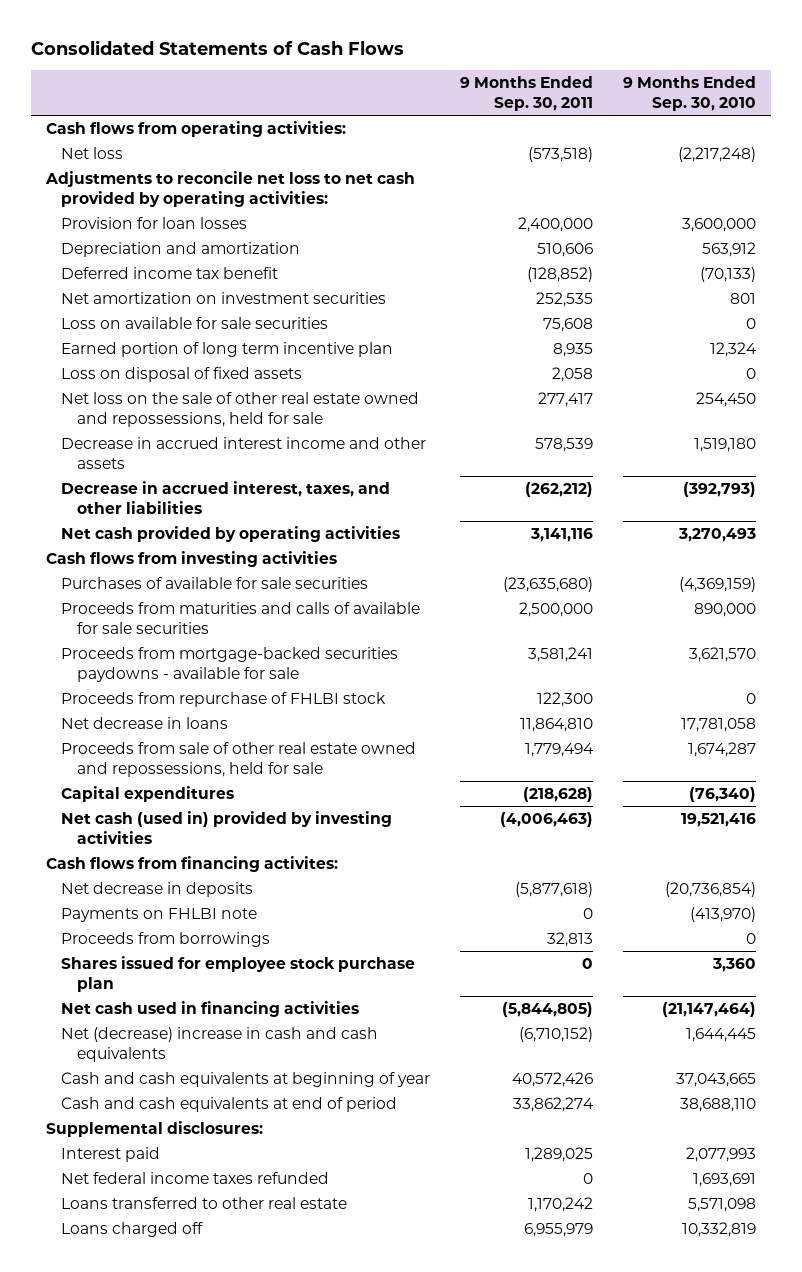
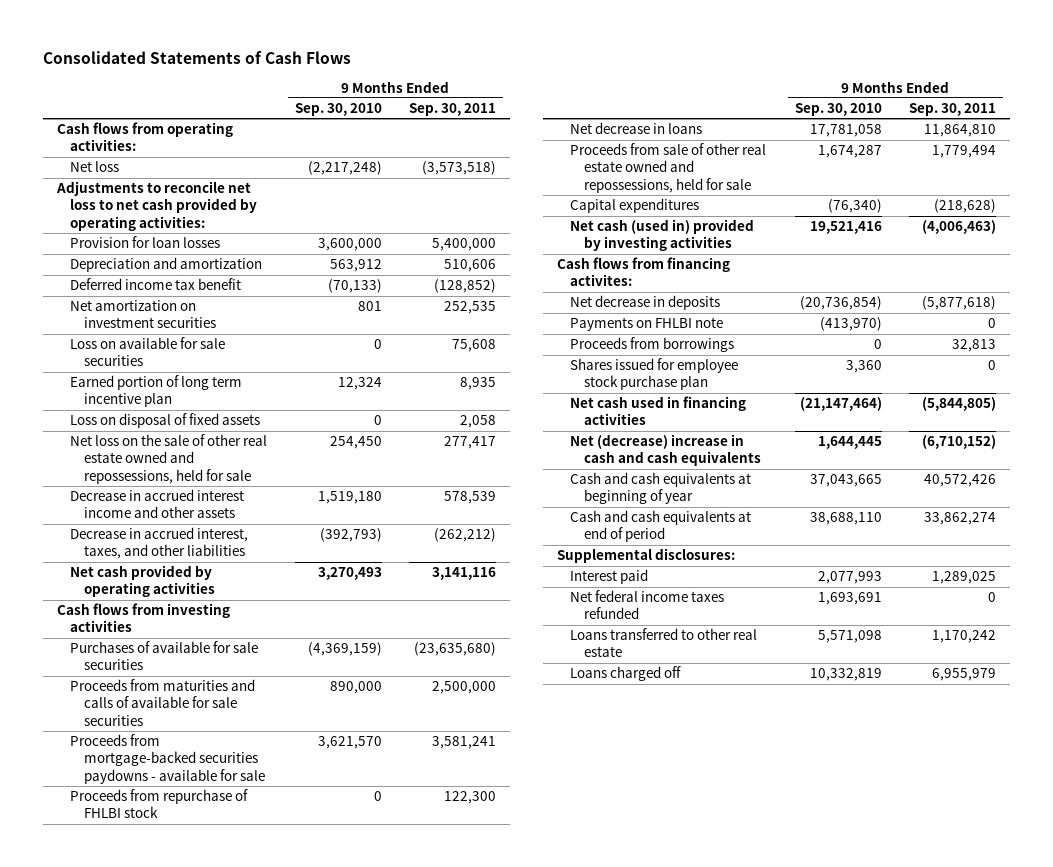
- | 9 Months Ended Sep. 30, 2011 | 9 Months Ended Sep. 30, 2010
+ | 9 Months Ended Sep. 30, 2010 | 9 Months Ended Sep. 30, 2011
- Net loss | (573,518) | (2,217,248)
+ Net loss | (2,217,248) | (3,573,518)
- Provision for loan losses | 2,400,000 | 3,600,000
+ Provision for loan losses | 3,600,000 | 5,400,000

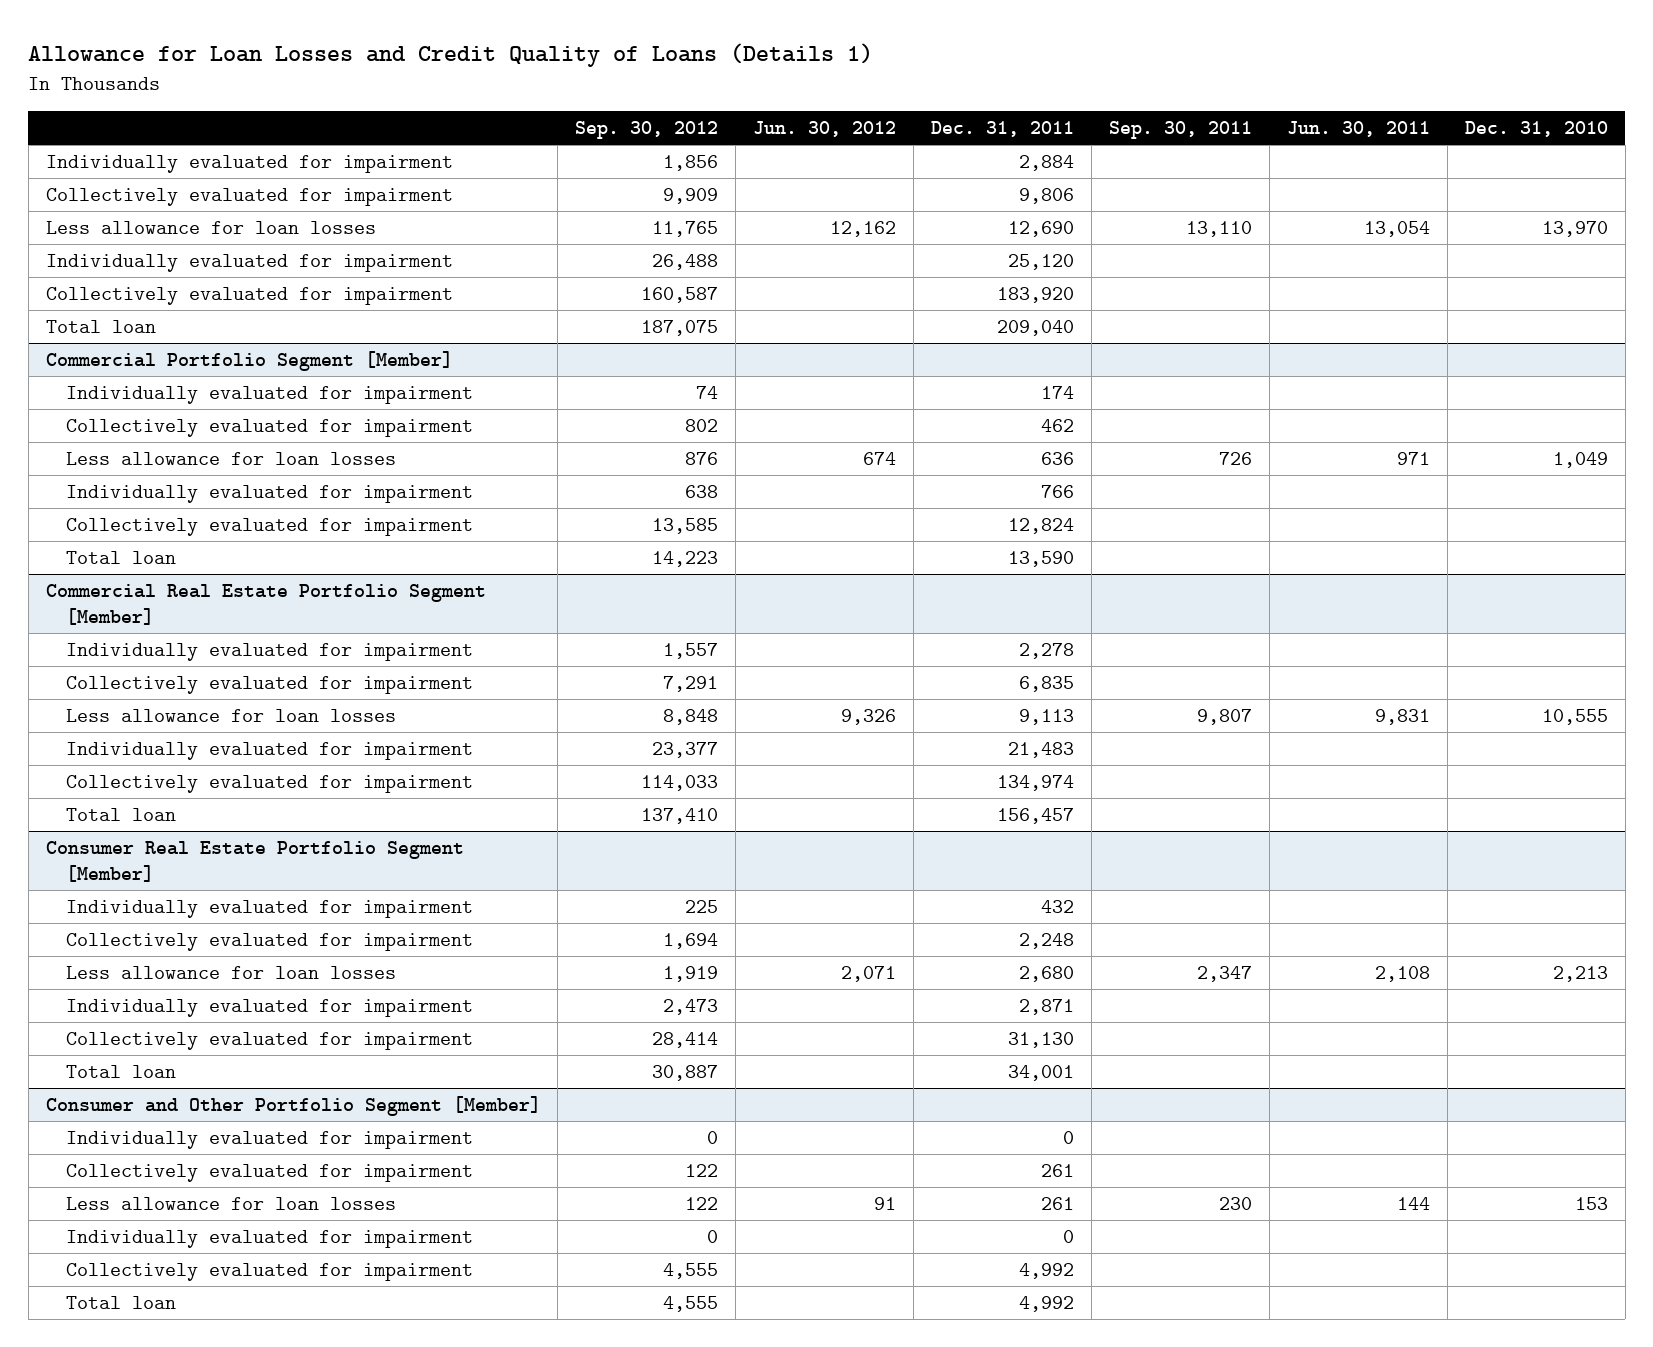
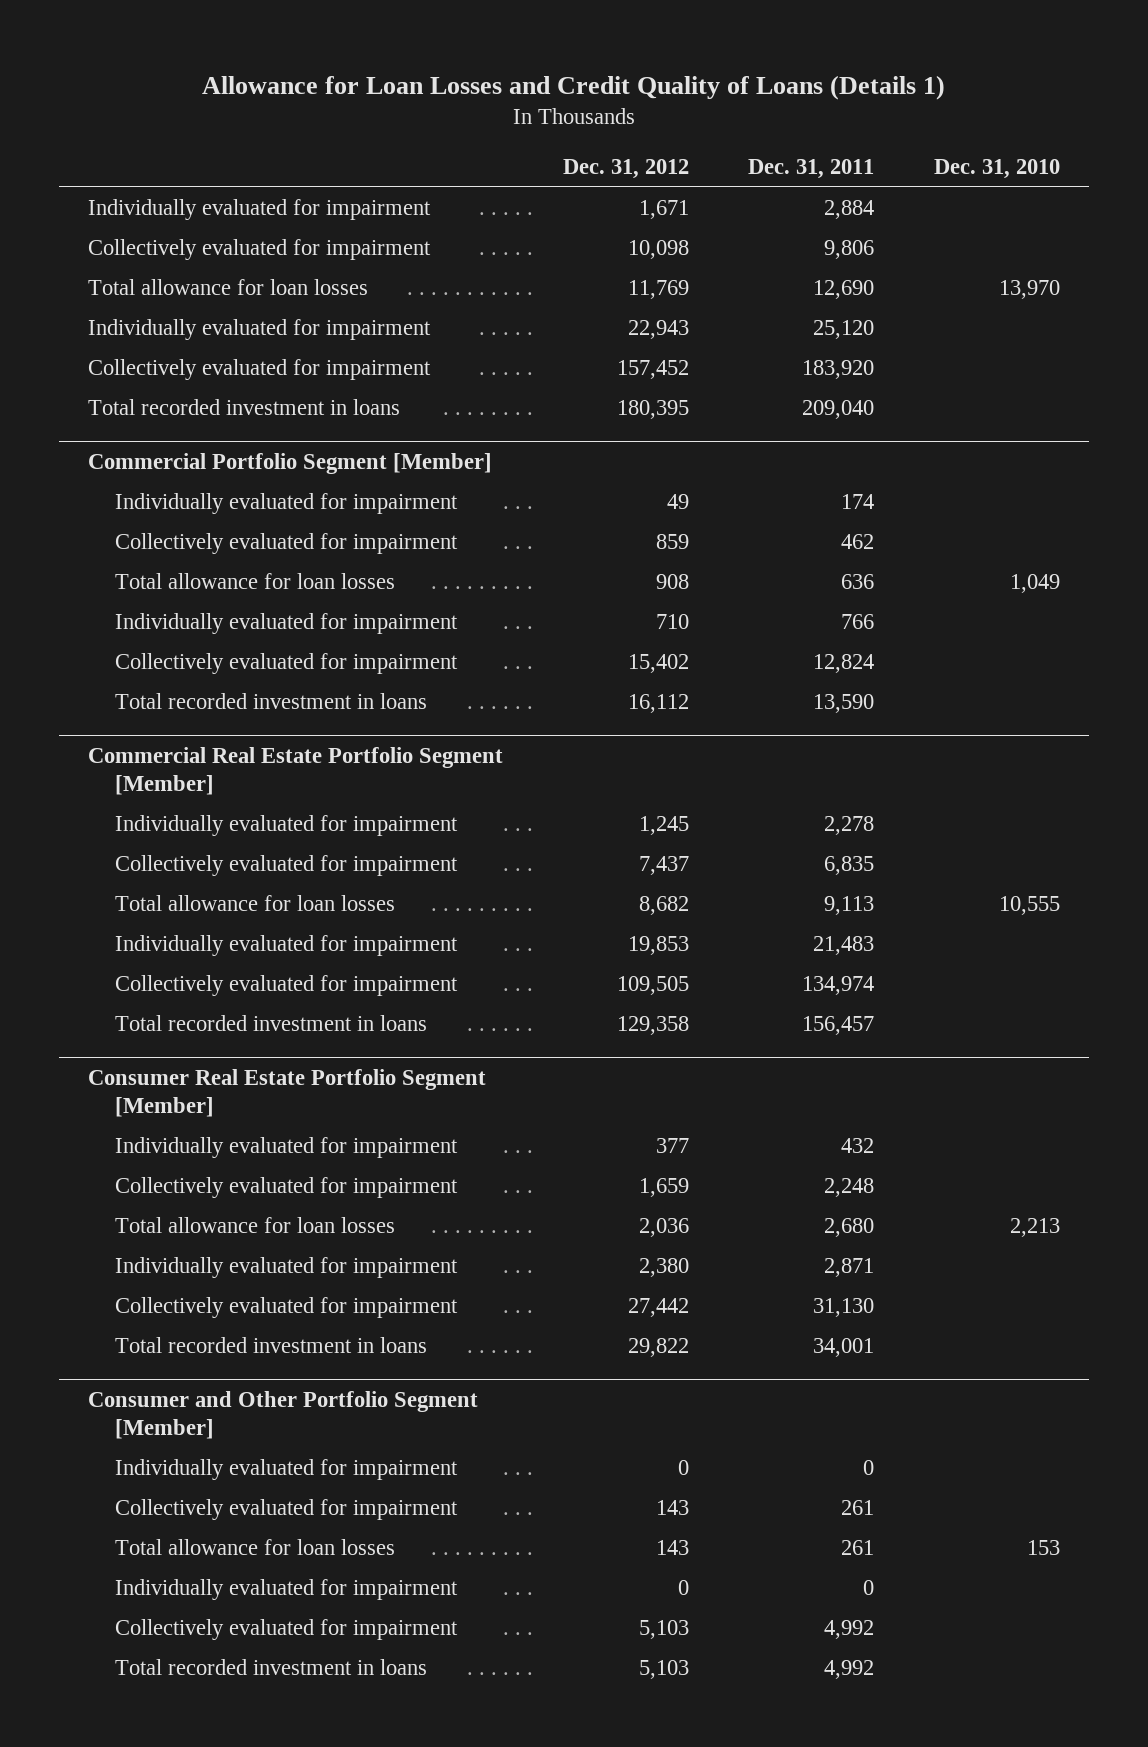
- | Sep. 30, 2012 | Jun. 30, 2012 | Dec. 31, 2011 | Sep. 30, 2011 | Jun. 30, 2011 | Dec. 31, 2010
+ | Dec. 31, 2012 | Dec. 31, 2011 | Dec. 31, 2010
- Less allowance for loan losses | 11,765 | 12,162 | 12,690 | 13,110 | 13,054 | 13,970
+ Total allowance for loan losses | 11,769 | 12,690 | 13,970
- Total loan | 187,075 | | 209,040 | | |
+ Total recorded investment in loans | 180,395 | 209,040 |
@ Commercial Portfolio Segment [Member]
- Less allowance for loan losses | 876 | 674 | 636 | 726 | 971 | 1,049
+ Total allowance for loan losses | 908 | 636 | 1,049
- Total loan | 14,223 | | 13,590 | | |
+ Total recorded investment in loans | 16,112 | 13,590 |
@ Commercial Real Estate Portfolio Segment [Member]
- Less allowance for loan losses | 8,848 | 9,326 | 9,113 | 9,807 | 9,831 | 10,555
+ Total allowance for loan losses | 8,682 | 9,113 | 10,555
- Total loan | 137,410 | | 156,457 | | |
+ Total recorded investment in loans | 129,358 | 156,457 |
@ Consumer Real Estate Portfolio Segment [Member]
- Less allowance for loan losses | 1,919 | 2,071 | 2,680 | 2,347 | 2,108 | 2,213
+ Total allowance for loan losses | 2,036 | 2,680 | 2,213
- Total loan | 30,887 | | 34,001 | | |
+ Total recorded investment in loans | 29,822 | 34,001 |
@ Consumer and Other Portfolio Segment [Member]
- Less allowance for loan losses | 122 | 91 | 261 | 230 | 144 | 153
+ Total allowance for loan losses | 143 | 261 | 153
- Total loan | 4,555 | | 4,992 | | |
+ Total recorded investment in loans | 5,103 | 4,992 |

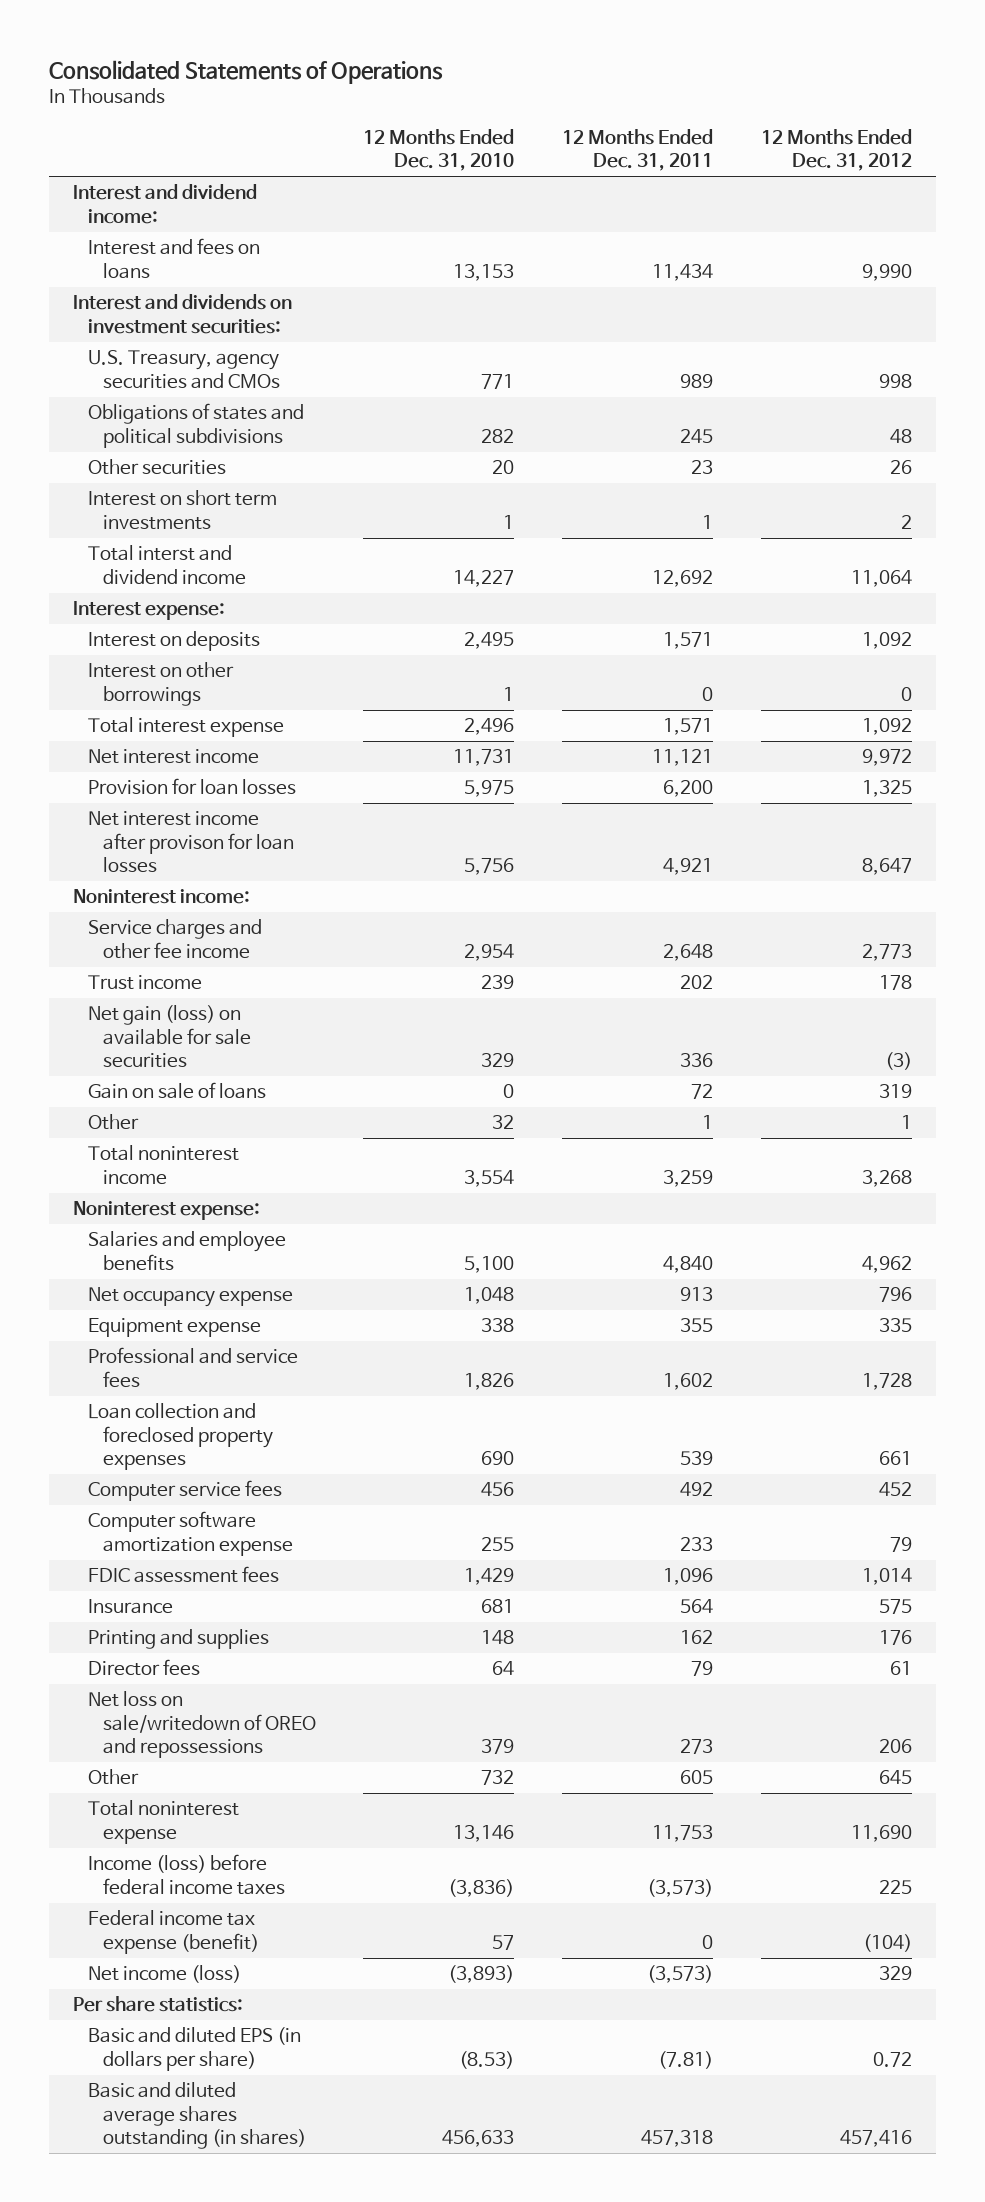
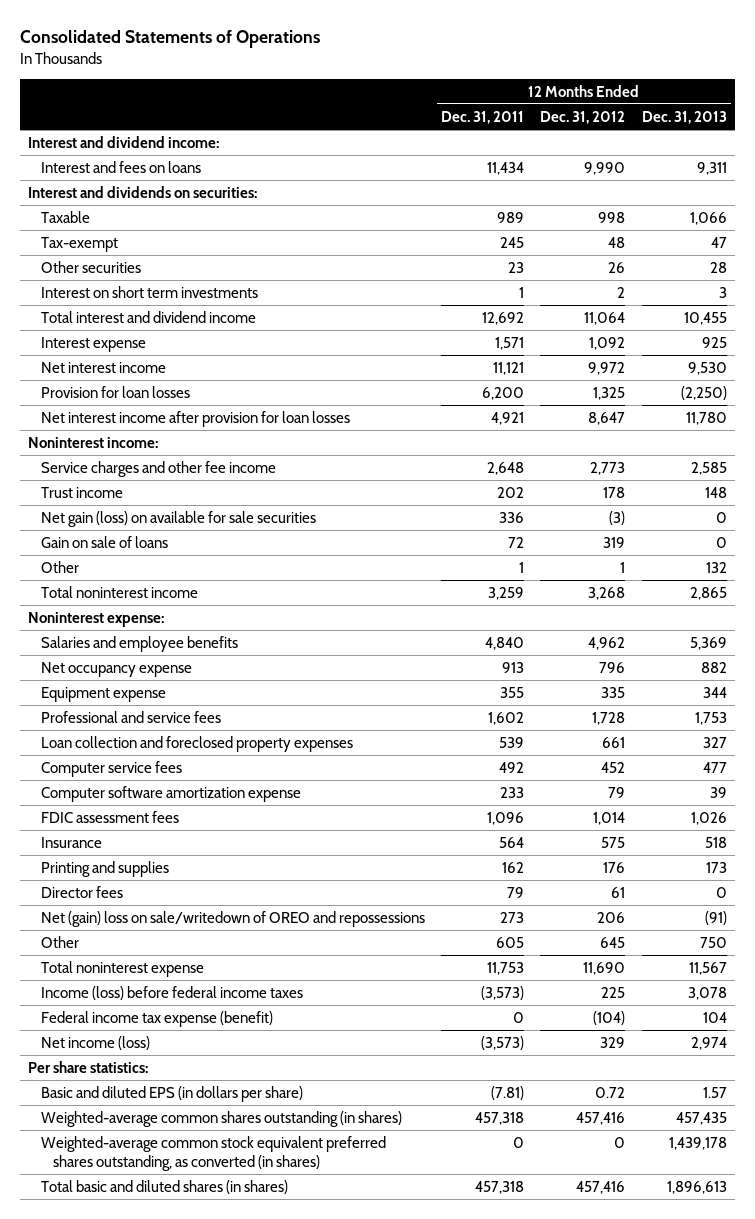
- | 12 Months Ended Dec. 31, 2010 | 12 Months Ended Dec. 31, 2011 | 12 Months Ended Dec. 31, 2012
+ | 12 Months Ended Dec. 31, 2011 | 12 Months Ended Dec. 31, 2012 | 12 Months Ended Dec. 31, 2013
- Interest and dividends on investment securities:
- U.S. Treasury, agency securities and CMOs | 771 | 989 | 998
- Obligations of states and political subdivisions | 282 | 245 | 48
+ Interest and dividends on securities:
+ Taxable | 989 | 998 | 1,066
+ Tax-exempt | 245 | 48 | 47
- Total interst and dividend income | 14,227 | 12,692 | 11,064
- Interest expense:
- Interest on deposits | 2,495 | 1,571 | 1,092
- Interest on other borrowings | 1 | 0 | 0
- Total interest expense | 2,496 | 1,571 | 1,092
+ Total interest and dividend income | 12,692 | 11,064 | 10,455
+ Interest expense | 1,571 | 1,092 | 925
- Net interest income after provison for loan losses | 5,756 | 4,921 | 8,647
+ Net interest income after provision for loan losses | 4,921 | 8,647 | 11,780
- Net loss on sale/writedown of OREO and repossessions | 379 | 273 | 206
+ Net (gain) loss on sale/writedown of OREO and repossessions | 273 | 206 | (91)
- Basic and diluted average shares outstanding (in shares) | 456,633 | 457,318 | 457,416
+ Weighted-average common shares outstanding (in shares) | 457,318 | 457,416 | 457,435
+ Weighted-average common stock equivalent preferred shares outstanding, as converted (in shares) | 0 | 0 | 1,439,178
+ Total basic and diluted shares (in shares) | 457,318 | 457,416 | 1,896,613

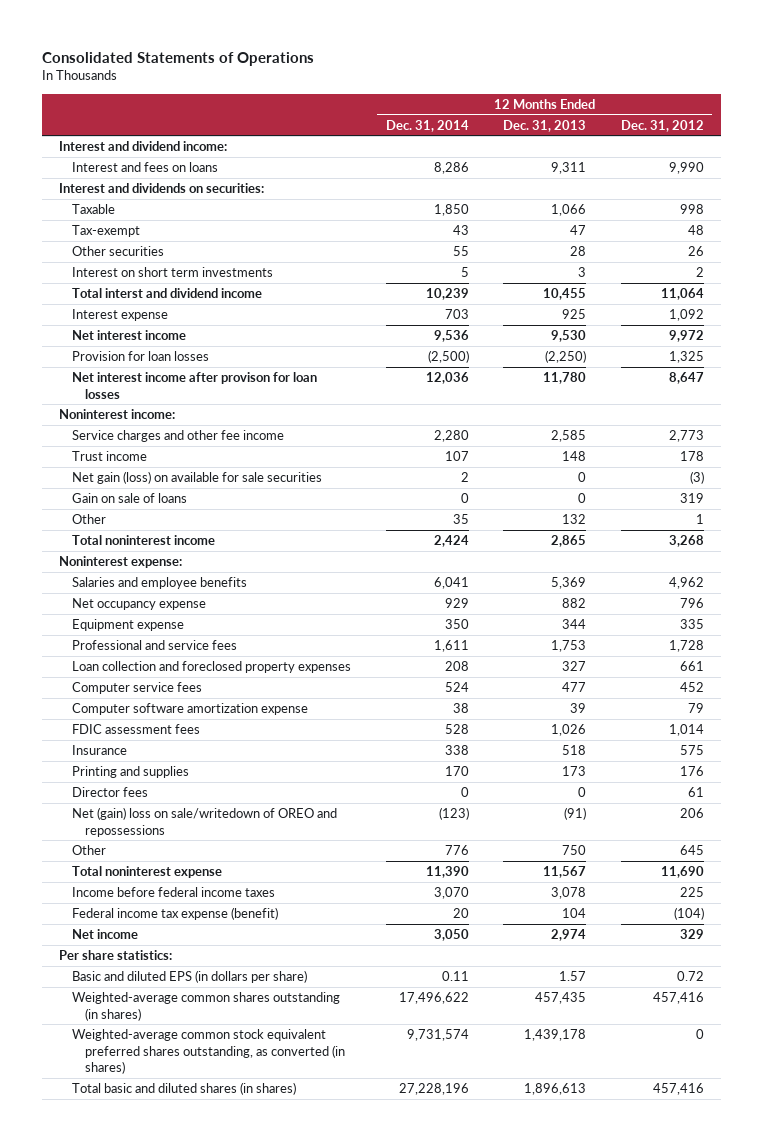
- | 12 Months Ended Dec. 31, 2011 | 12 Months Ended Dec. 31, 2012 | 12 Months Ended Dec. 31, 2013
+ | 12 Months Ended Dec. 31, 2014 | 12 Months Ended Dec. 31, 2013 | 12 Months Ended Dec. 31, 2012
- Total interest and dividend income | 12,692 | 11,064 | 10,455
+ Total interst and dividend income | 10,239 | 10,455 | 11,064
- Net interest income after provision for loan losses | 4,921 | 8,647 | 11,780
+ Net interest income after provison for loan losses | 12,036 | 11,780 | 8,647
- Income (loss) before federal income taxes | (3,573) | 225 | 3,078
+ Income before federal income taxes | 3,070 | 3,078 | 225
- Net income (loss) | (3,573) | 329 | 2,974
+ Net income | 3,050 | 2,974 | 329

